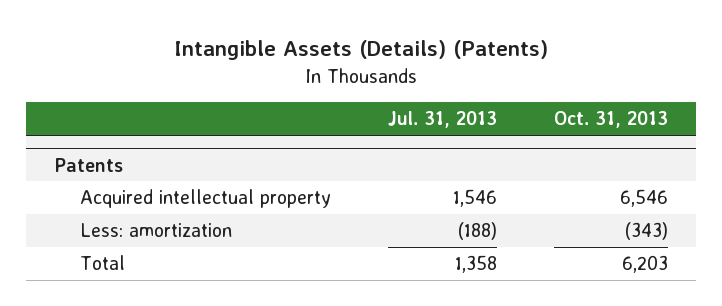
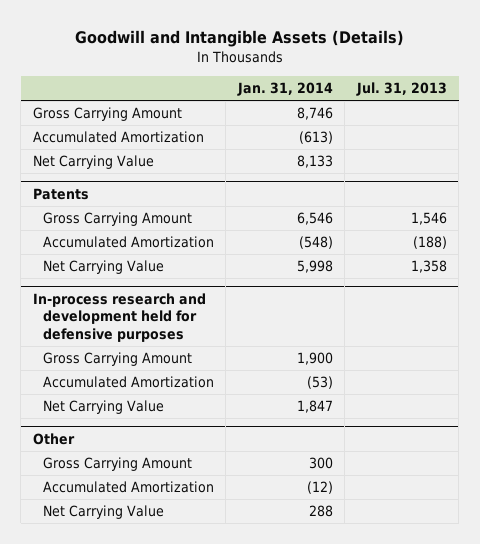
- Intangible Assets (Details) (Patents)
+ Goodwill and Intangible Assets (Details)
- | Jul. 31, 2013 | Oct. 31, 2013
+ | Jan. 31, 2014 | Jul. 31, 2013
+ Gross Carrying Amount | 8,746 |
+ Accumulated Amortization | (613) |
+ Net Carrying Value | 8,133 |
@ Patents
- Acquired intellectual property | 1,546 | 6,546
- Less: amortization | (188) | (343)
- Total | 1,358 | 6,203
+ Gross Carrying Amount | 6,546 | 1,546
+ Accumulated Amortization | (548) | (188)
+ Net Carrying Value | 5,998 | 1,358
+ In-process research and development held for defensive purposes
+ Gross Carrying Amount | 1,900 |
+ Accumulated Amortization | (53) |
+ Net Carrying Value | 1,847 |
+ Other
+ Gross Carrying Amount | 300 |
+ Accumulated Amortization | (12) |
+ Net Carrying Value | 288 |

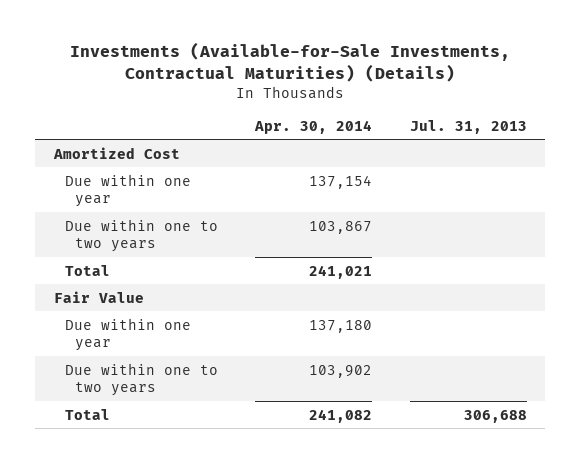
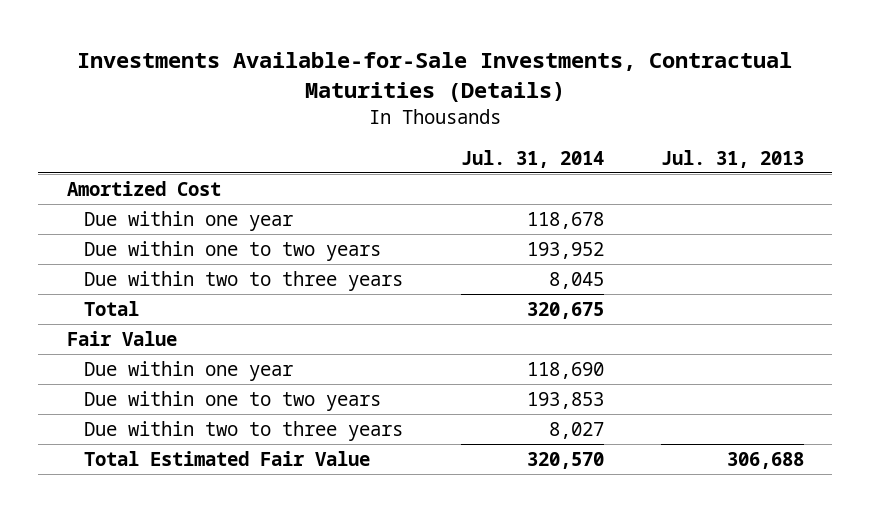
- Investments (Available-for-Sale Investments, Contractual Maturities) (Details)
+ Investments Available-for-Sale Investments, Contractual Maturities (Details)
- | Apr. 30, 2014 | Jul. 31, 2013
+ | Jul. 31, 2014 | Jul. 31, 2013
+ Due within two to three years | 8,045 |
- Total | 241,082 | 306,688
+ Due within two to three years | 8,027 |
+ Total Estimated Fair Value | 320,570 | 306,688

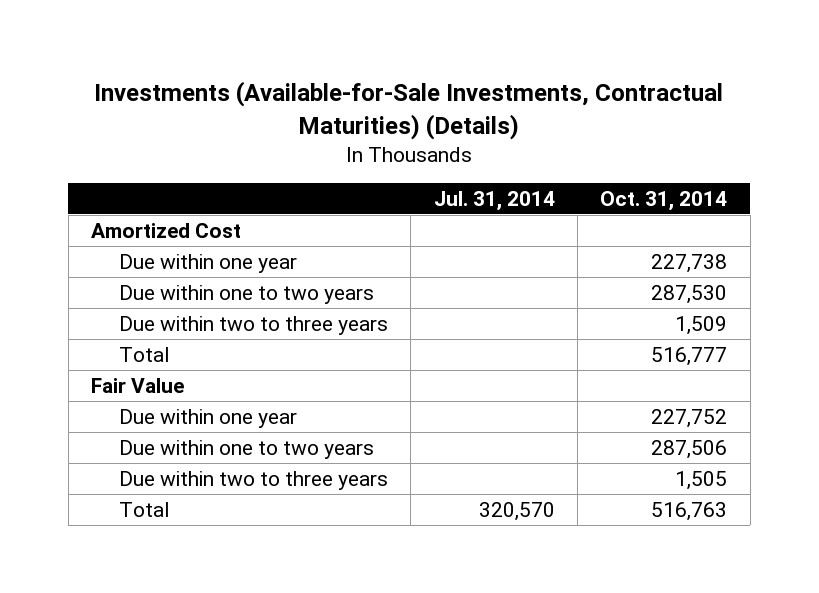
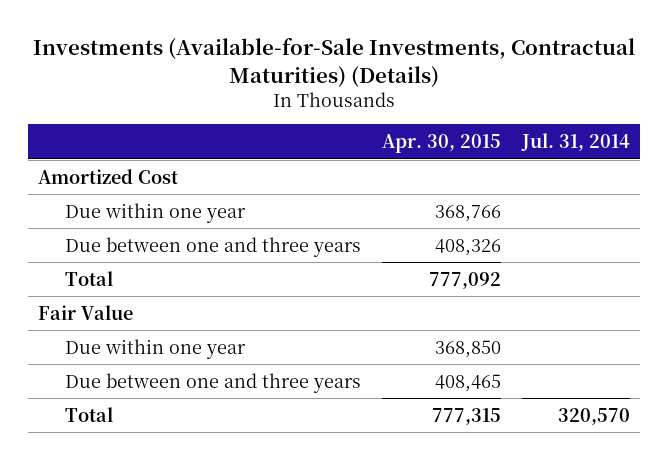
- | Jul. 31, 2014 | Oct. 31, 2014
+ | Apr. 30, 2015 | Jul. 31, 2014
- Due within one to two years | | 287,530
- Due within two to three years | | 1,509
+ Due between one and three years | 408,326 |
- Due within one to two years | | 287,506
- Due within two to three years | | 1,505
+ Due between one and three years | 408,465 |

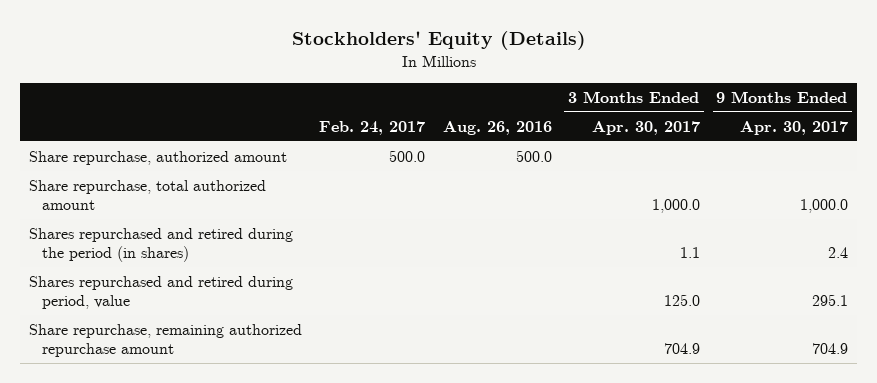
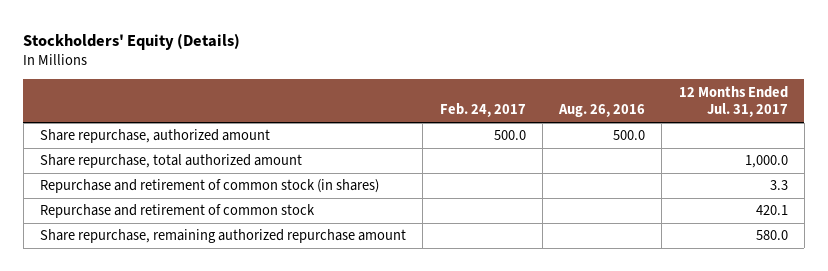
- | Feb. 24, 2017 | Aug. 26, 2016 | 3 Months Ended Apr. 30, 2017 | 9 Months Ended Apr. 30, 2017
+ | Feb. 24, 2017 | Aug. 26, 2016 | 12 Months Ended Jul. 31, 2017
- Shares repurchased and retired during the period (in shares) | | | 1.1 | 2.4
- Shares repurchased and retired during period, value | | | 125.0 | 295.1
+ Repurchase and retirement of common stock (in shares) | | | 3.3
+ Repurchase and retirement of common stock | | | 420.1

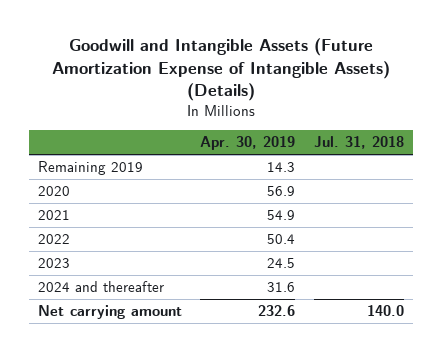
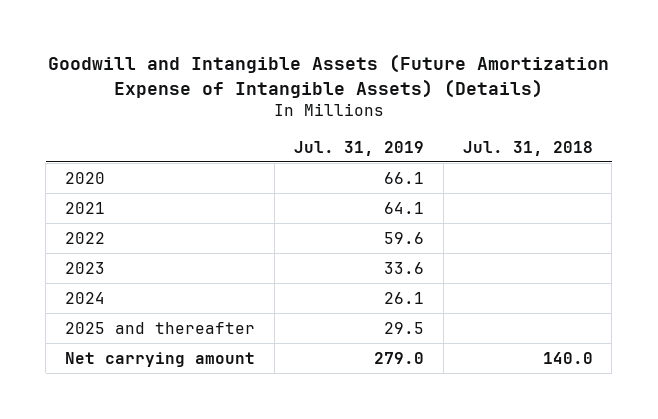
- | Apr. 30, 2019 | Jul. 31, 2018
+ | Jul. 31, 2019 | Jul. 31, 2018
- Remaining 2019 | 14.3 |
- 2024 and thereafter | 31.6 |
+ 2024 | 26.1 |
+ 2025 and thereafter | 29.5 |

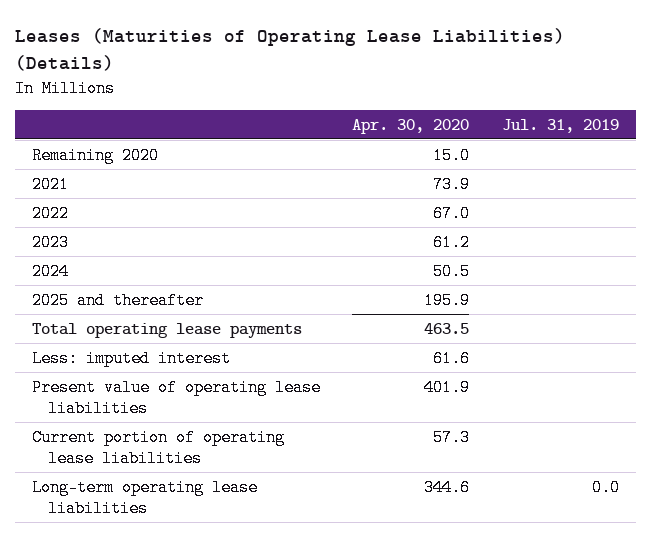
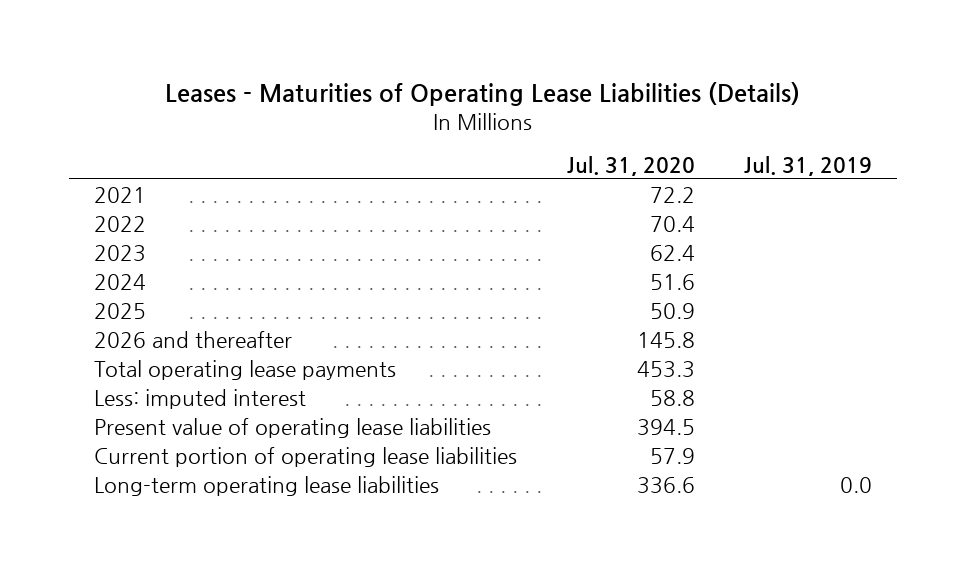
- Leases (Maturities of Operating Lease Liabilities) (Details)
+ Leases - Maturities of Operating Lease Liabilities (Details)
- | Apr. 30, 2020 | Jul. 31, 2019
+ | Jul. 31, 2020 | Jul. 31, 2019
- Remaining 2020 | 15.0 |
- 2025 and thereafter | 195.9 |
+ 2025 | 50.9 |
+ 2026 and thereafter | 145.8 |

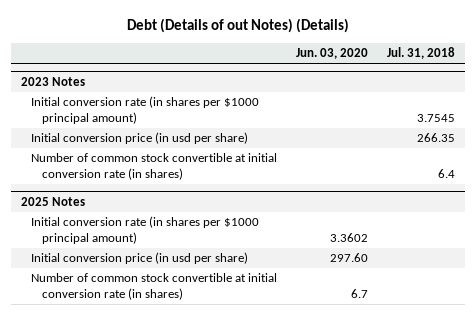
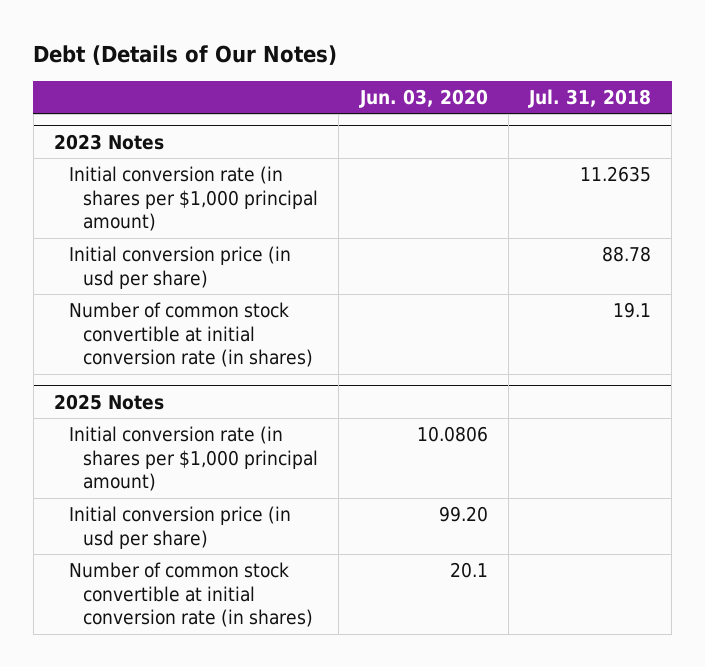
- Debt (Details of out Notes) (Details)
+ Debt (Details of Our Notes)
@ 2023 Notes
- Initial conversion rate (in shares per $1000 principal amount) | | 3.7545
- Initial conversion price (in usd per share) | | 266.35
- Number of common stock convertible at initial conversion rate (in shares) | | 6.4
+ Initial conversion rate (in shares per $1,000 principal amount) | | 11.2635
+ Initial conversion price (in usd per share) | | 88.78
+ Number of common stock convertible at initial conversion rate (in shares) | | 19.1
@ 2025 Notes
- Initial conversion rate (in shares per $1000 principal amount) | 3.3602 |
- Initial conversion price (in usd per share) | 297.60 |
- Number of common stock convertible at initial conversion rate (in shares) | 6.7 |
+ Initial conversion rate (in shares per $1,000 principal amount) | 10.0806 |
+ Initial conversion price (in usd per share) | 99.20 |
+ Number of common stock convertible at initial conversion rate (in shares) | 20.1 |

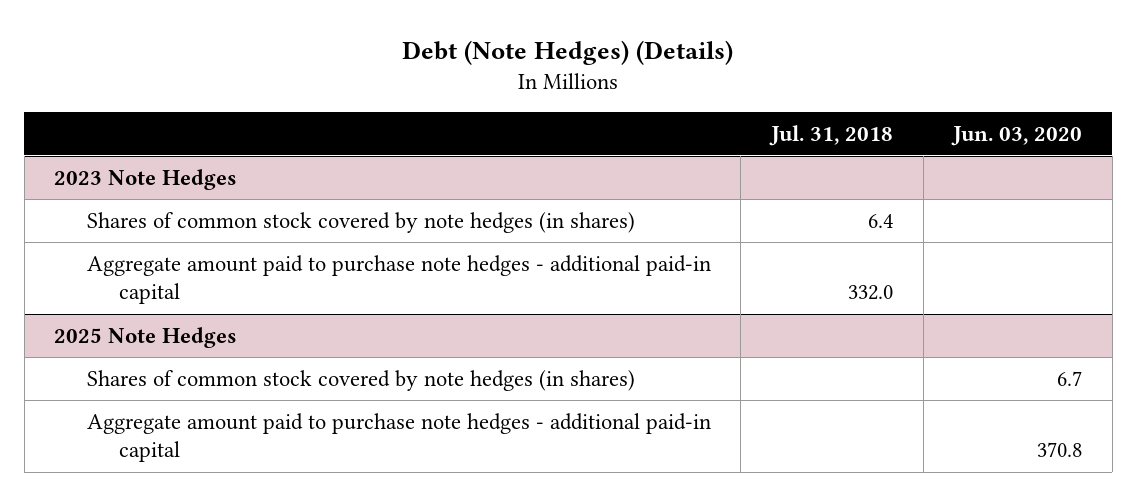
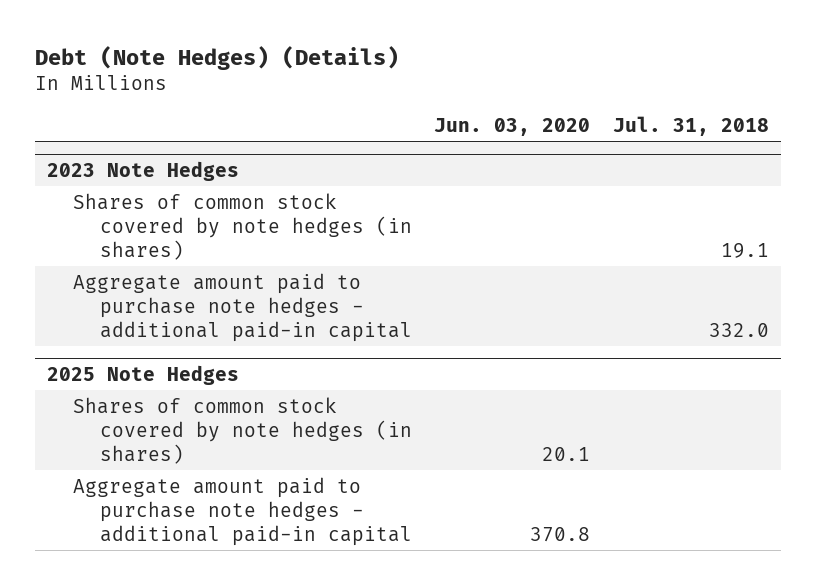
- | Jul. 31, 2018 | Jun. 03, 2020
+ | Jun. 03, 2020 | Jul. 31, 2018
@ 2023 Note Hedges
- Shares of common stock covered by note hedges (in shares) | 6.4 |
+ Shares of common stock covered by note hedges (in shares) | | 19.1
@ 2025 Note Hedges
- Shares of common stock covered by note hedges (in shares) | | 6.7
+ Shares of common stock covered by note hedges (in shares) | 20.1 |

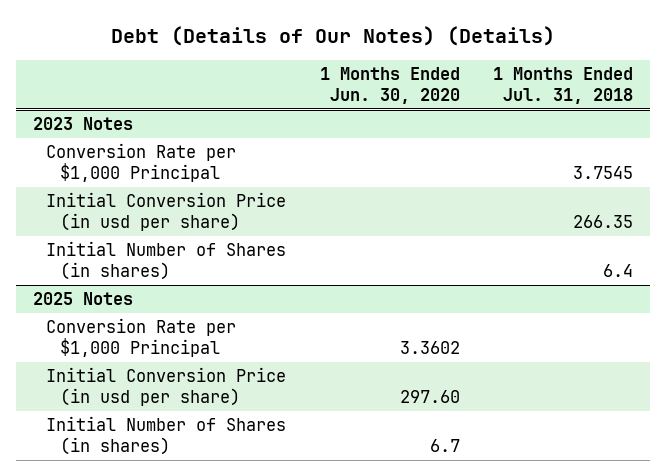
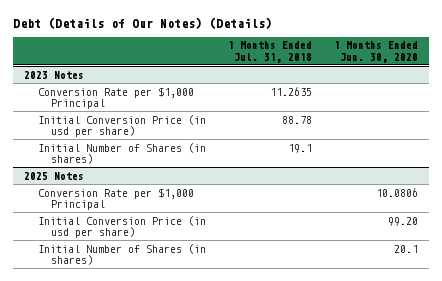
- | 1 Months Ended Jun. 30, 2020 | 1 Months Ended Jul. 31, 2018
+ | 1 Months Ended Jul. 31, 2018 | 1 Months Ended Jun. 30, 2020
@ 2023 Notes
- Conversion Rate per $1,000 Principal | | 3.7545
- Initial Conversion Price (in usd per share) | | 266.35
- Initial Number of Shares (in shares) | | 6.4
+ Conversion Rate per $1,000 Principal | 11.2635 |
+ Initial Conversion Price (in usd per share) | 88.78 |
+ Initial Number of Shares (in shares) | 19.1 |
@ 2025 Notes
- Conversion Rate per $1,000 Principal | 3.3602 |
- Initial Conversion Price (in usd per share) | 297.60 |
- Initial Number of Shares (in shares) | 6.7 |
+ Conversion Rate per $1,000 Principal | | 10.0806
+ Initial Conversion Price (in usd per share) | | 99.20
+ Initial Number of Shares (in shares) | | 20.1

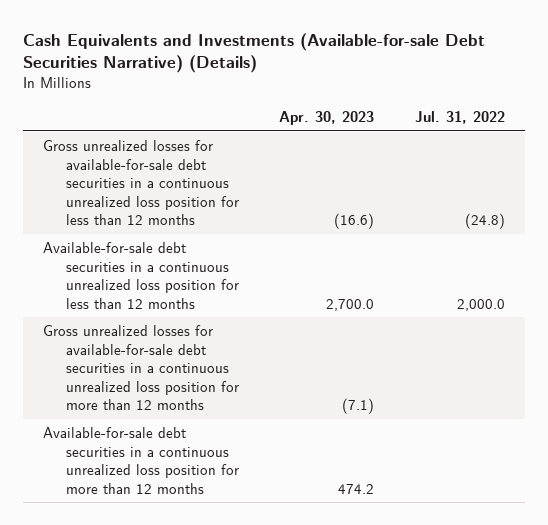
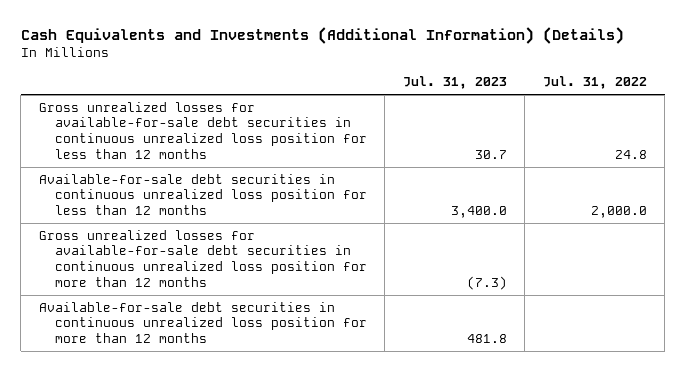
- Cash Equivalents and Investments (Available-for-sale Debt Securities Narrative) (Details)
+ Cash Equivalents and Investments (Additional Information) (Details)
- | Apr. 30, 2023 | Jul. 31, 2022
+ | Jul. 31, 2023 | Jul. 31, 2022
- Gross unrealized losses for available-for-sale debt securities in a continuous unrealized loss position for less than 12 months | (16.6) | (24.8)
- Available-for-sale debt securities in a continuous unrealized loss position for less than 12 months | 2,700.0 | 2,000.0
- Gross unrealized losses for available-for-sale debt securities in a continuous unrealized loss position for more than 12 months | (7.1) |
- Available-for-sale debt securities in a continuous unrealized loss position for more than 12 months | 474.2 |
+ Gross unrealized losses for available-for-sale debt securities in continuous unrealized loss position for less than 12 months | 30.7 | 24.8
+ Available-for-sale debt securities in continuous unrealized loss position for less than 12 months | 3,400.0 | 2,000.0
+ Gross unrealized losses for available-for-sale debt securities in continuous unrealized loss position for more than 12 months | (7.3) |
+ Available-for-sale debt securities in continuous unrealized loss position for more than 12 months | 481.8 |

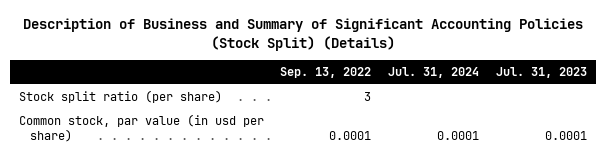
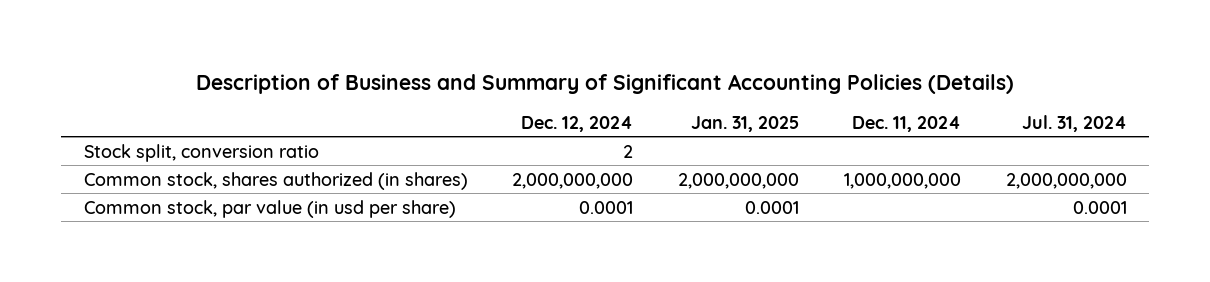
- Description of Business and Summary of Significant Accounting Policies (Stock Split) (Details)
+ Description of Business and Summary of Significant Accounting Policies (Details)
- | Sep. 13, 2022 | Jul. 31, 2024 | Jul. 31, 2023
+ | Dec. 12, 2024 | Jan. 31, 2025 | Dec. 11, 2024 | Jul. 31, 2024
- Stock split ratio (per share) | 3 | |
+ Stock split, conversion ratio | 2 | | |
+ Common stock, shares authorized (in shares) | 2,000,000,000 | 2,000,000,000 | 1,000,000,000 | 2,000,000,000

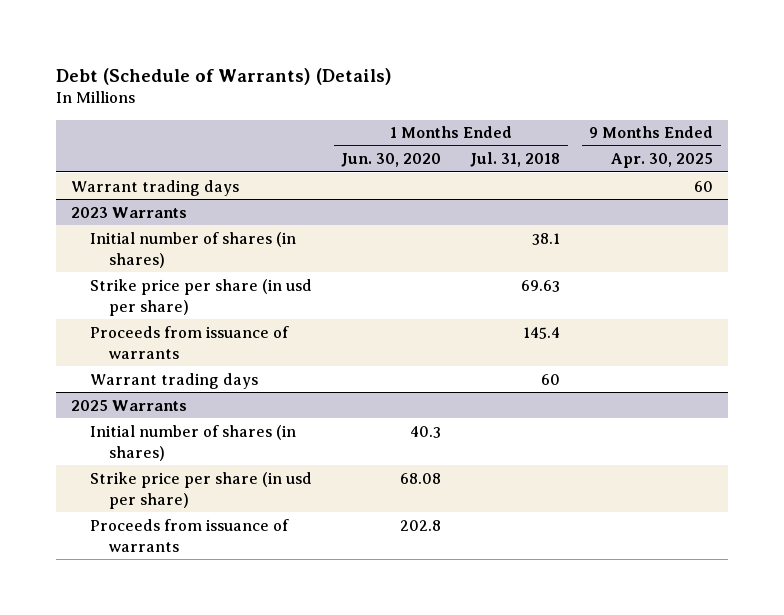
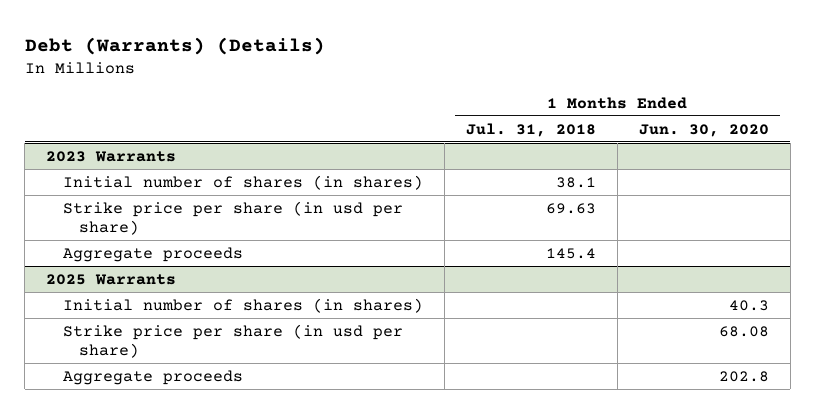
- Debt (Schedule of Warrants) (Details)
+ Debt (Warrants) (Details)
- | 1 Months Ended Jun. 30, 2020 | 1 Months Ended Jul. 31, 2018 | 9 Months Ended Apr. 30, 2025
+ | 1 Months Ended Jul. 31, 2018 | 1 Months Ended Jun. 30, 2020
- Warrant trading days | | | 60
@ 2023 Warrants
- Proceeds from issuance of warrants | | 145.4 |
- Warrant trading days | | 60 |
+ Aggregate proceeds | 145.4 |
@ 2025 Warrants
- Proceeds from issuance of warrants | 202.8 | |
+ Aggregate proceeds | | 202.8

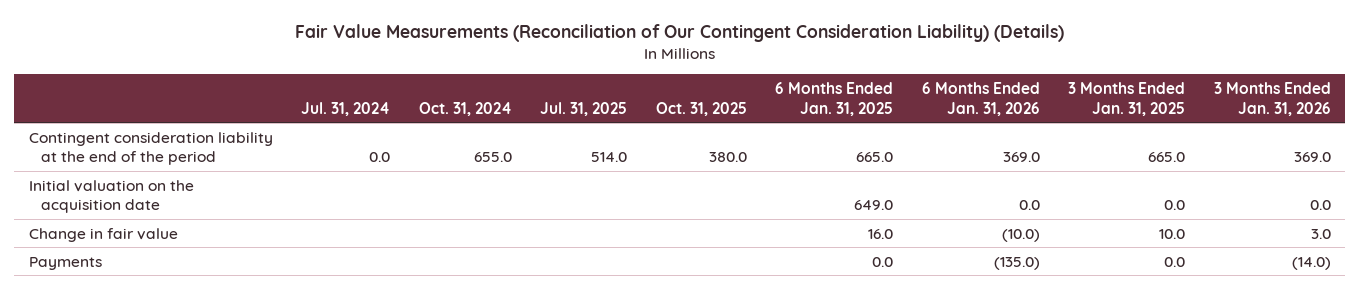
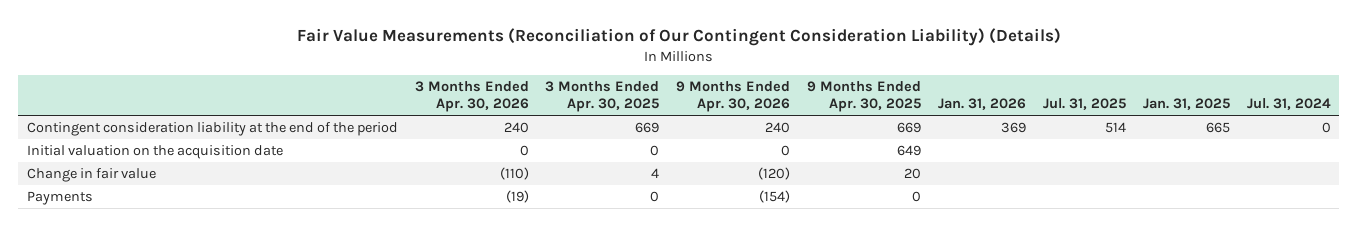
- | Jul. 31, 2024 | Oct. 31, 2024 | Jul. 31, 2025 | Oct. 31, 2025 | 6 Months Ended Jan. 31, 2025 | 6 Months Ended Jan. 31, 2026 | 3 Months Ended Jan. 31, 2025 | 3 Months Ended Jan. 31, 2026
+ | 3 Months Ended Apr. 30, 2026 | 3 Months Ended Apr. 30, 2025 | 9 Months Ended Apr. 30, 2026 | 9 Months Ended Apr. 30, 2025 | Jan. 31, 2026 | Jul. 31, 2025 | Jan. 31, 2025 | Jul. 31, 2024
- Contingent consideration liability at the end of the period | 0.0 | 655.0 | 514.0 | 380.0 | 665.0 | 369.0 | 665.0 | 369.0
+ Contingent consideration liability at the end of the period | 240 | 669 | 240 | 669 | 369 | 514 | 665 | 0

